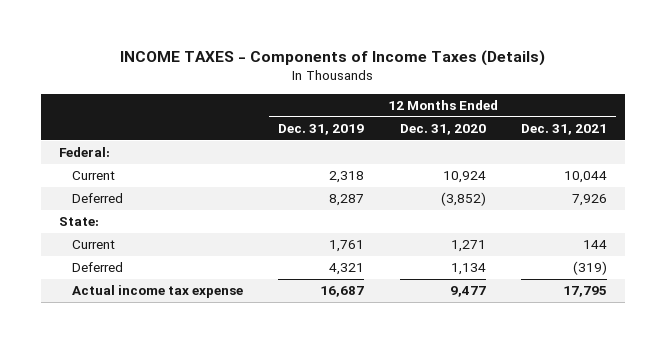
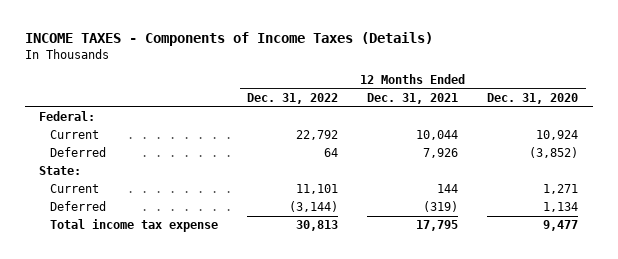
- | 12 Months Ended Dec. 31, 2019 | 12 Months Ended Dec. 31, 2020 | 12 Months Ended Dec. 31, 2021
+ | 12 Months Ended Dec. 31, 2022 | 12 Months Ended Dec. 31, 2021 | 12 Months Ended Dec. 31, 2020
- Actual income tax expense | 16,687 | 9,477 | 17,795
+ Total income tax expense | 30,813 | 17,795 | 9,477

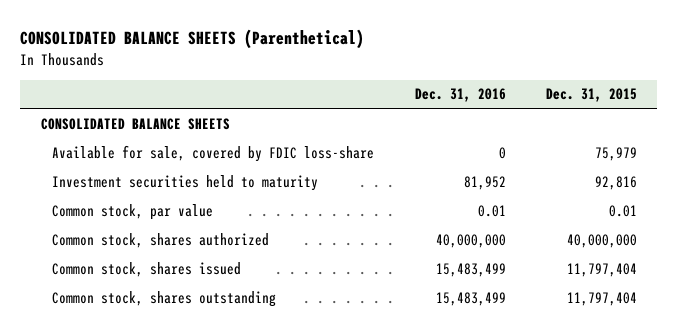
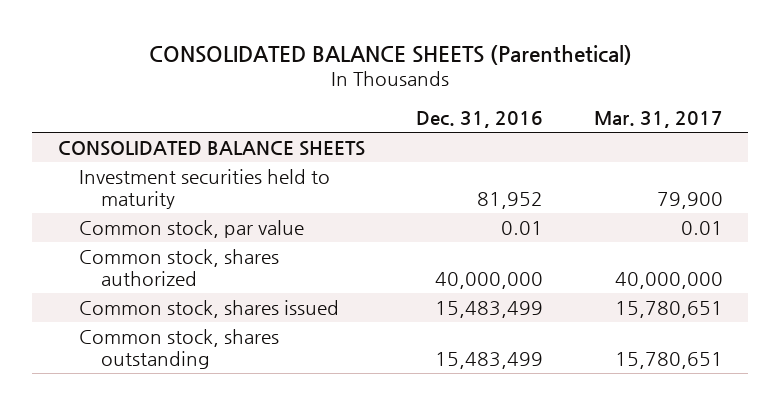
- | Dec. 31, 2016 | Dec. 31, 2015
+ | Dec. 31, 2016 | Mar. 31, 2017
- Available for sale, covered by FDIC loss-share | 0 | 75,979

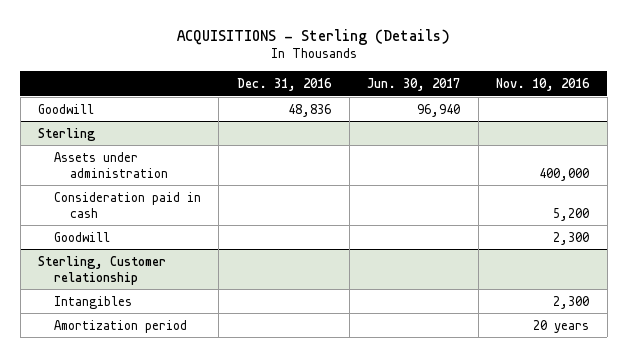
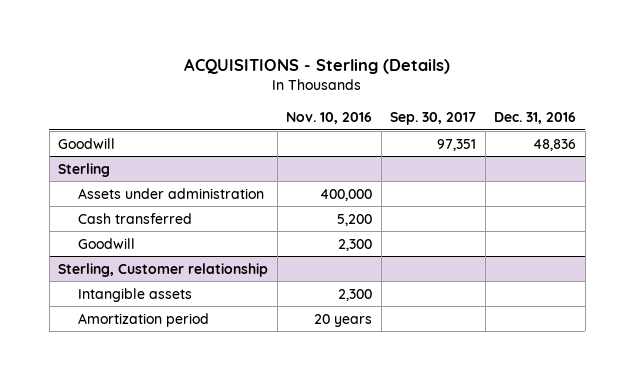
- | Dec. 31, 2016 | Jun. 30, 2017 | Nov. 10, 2016
+ | Nov. 10, 2016 | Sep. 30, 2017 | Dec. 31, 2016
@ Sterling
- Consideration paid in cash | | | 5,200
+ Cash transferred | 5,200 | |
@ Sterling, Customer relationship
- Intangibles | | | 2,300
+ Intangible assets | 2,300 | |

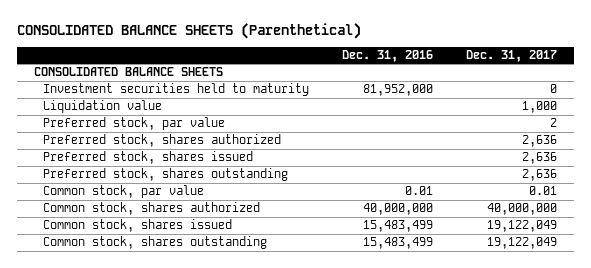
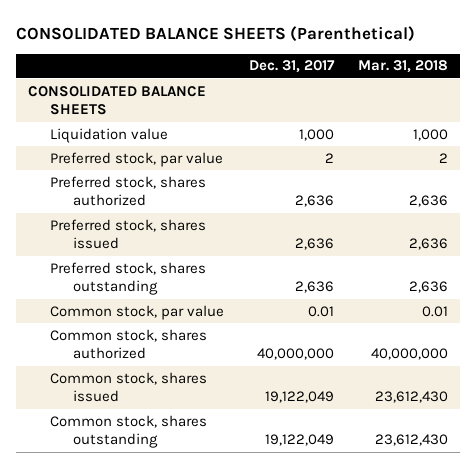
- | Dec. 31, 2016 | Dec. 31, 2017
+ | Dec. 31, 2017 | Mar. 31, 2018
- Investment securities held to maturity | 81,952,000 | 0

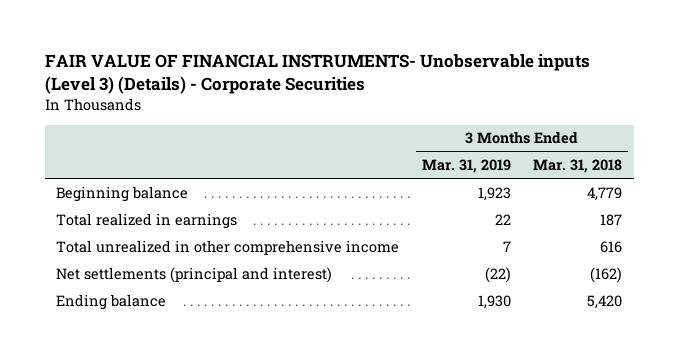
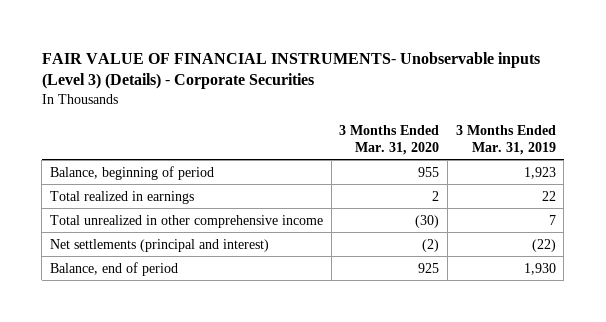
- | 3 Months Ended Mar. 31, 2019 | 3 Months Ended Mar. 31, 2018
+ | 3 Months Ended Mar. 31, 2020 | 3 Months Ended Mar. 31, 2019
- Beginning balance | 1,923 | 4,779
+ Balance, beginning of period | 955 | 1,923
- Ending balance | 1,930 | 5,420
+ Balance, end of period | 925 | 1,930

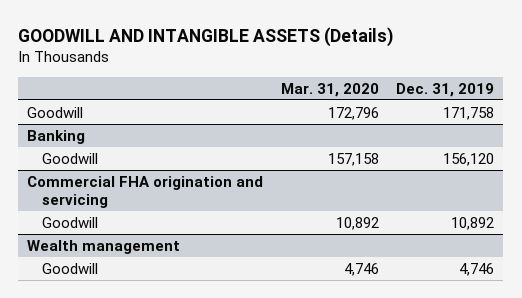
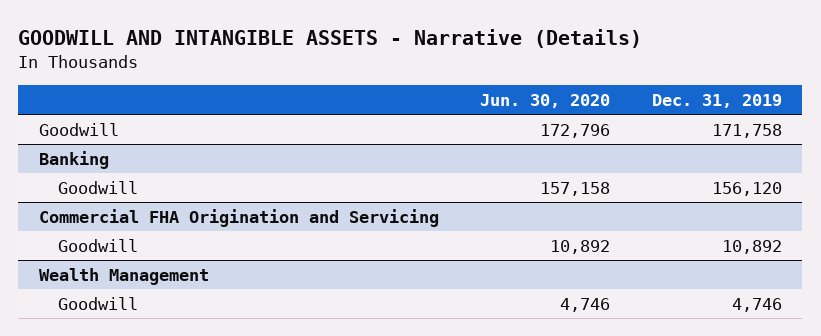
- GOODWILL AND INTANGIBLE ASSETS (Details)
+ GOODWILL AND INTANGIBLE ASSETS - Narrative (Details)
- | Mar. 31, 2020 | Dec. 31, 2019
+ | Jun. 30, 2020 | Dec. 31, 2019
- Commercial FHA origination and servicing
+ Commercial FHA Origination and Servicing
- Wealth management
+ Wealth Management

